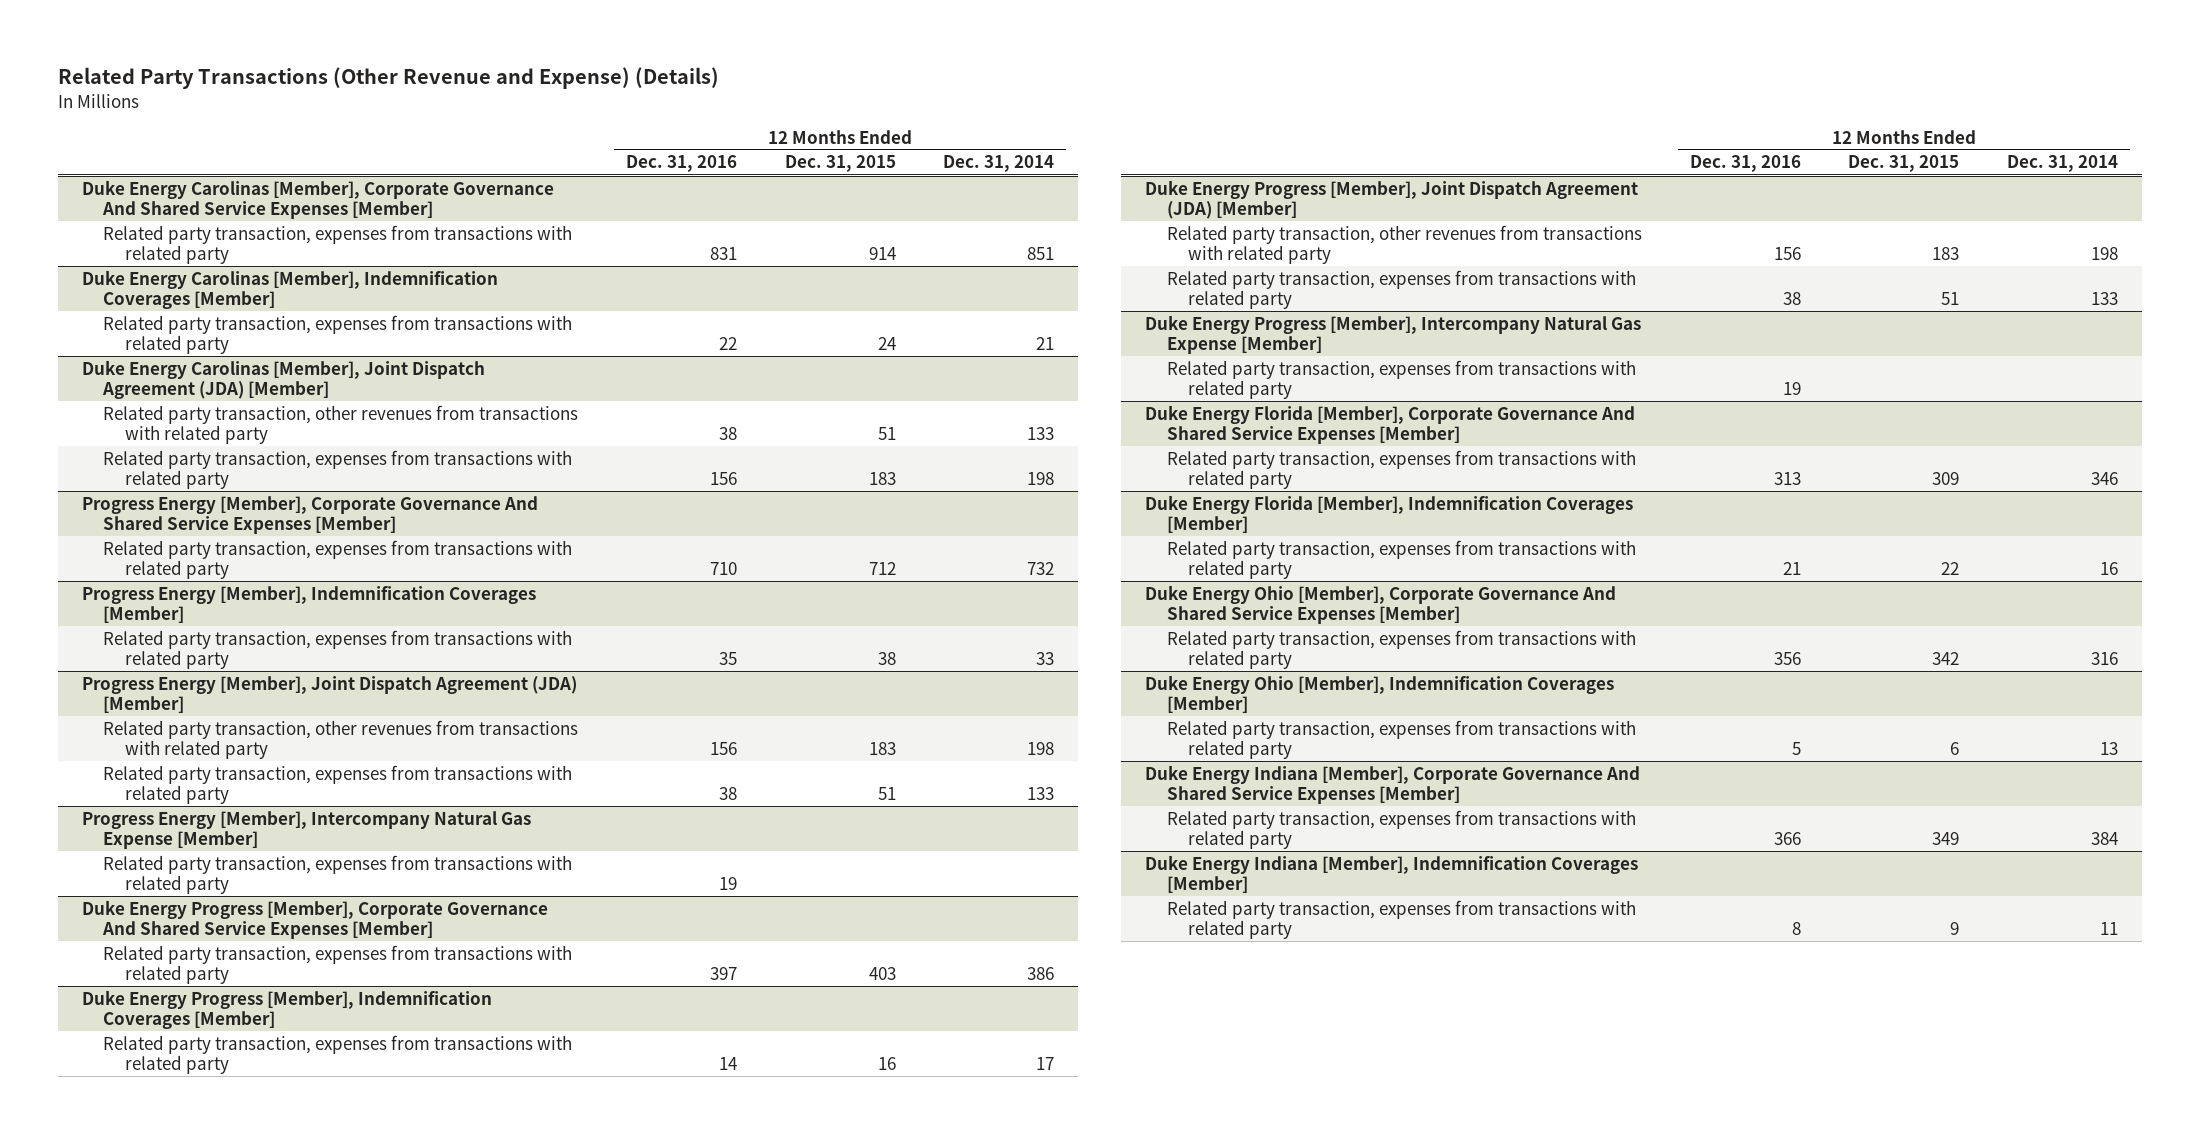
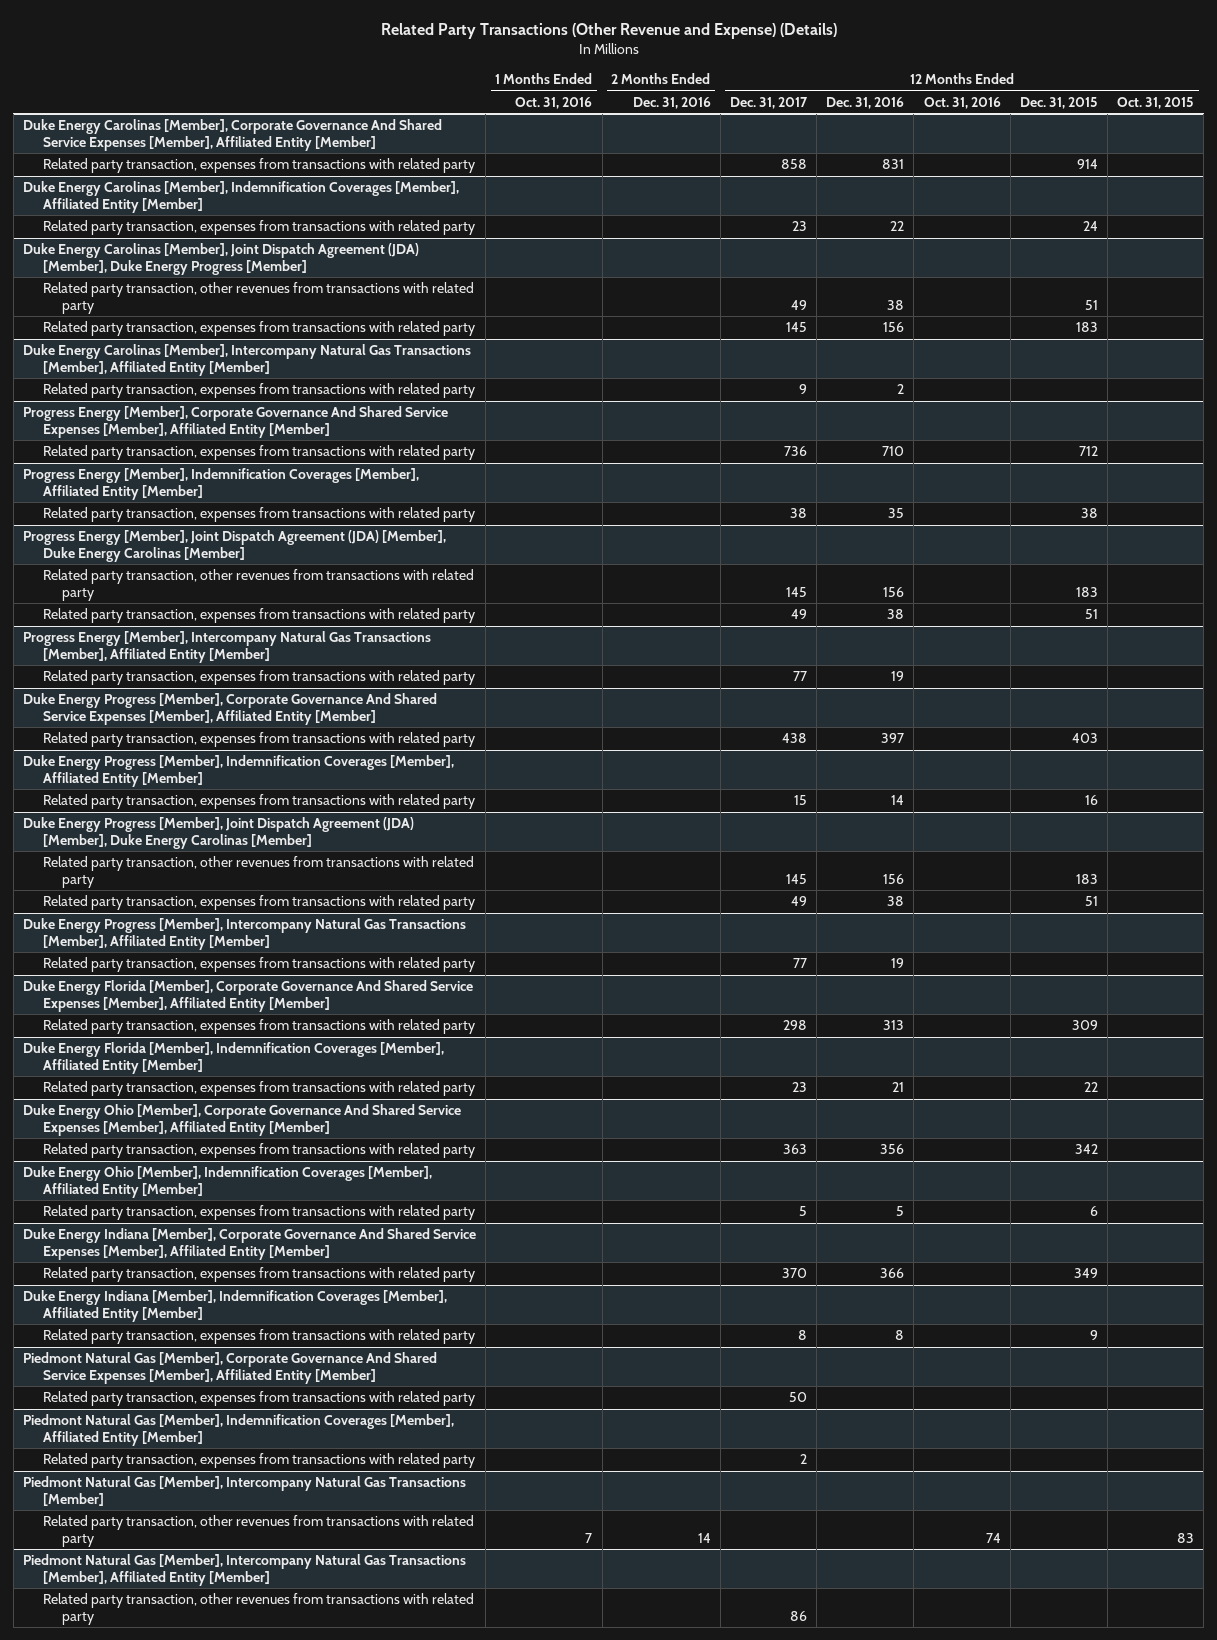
- | 12 Months Ended Dec. 31, 2016 | 12 Months Ended Dec. 31, 2015 | 12 Months Ended Dec. 31, 2014
+ | 1 Months Ended Oct. 31, 2016 | 2 Months Ended Dec. 31, 2016 | 12 Months Ended Dec. 31, 2017 | 12 Months Ended Dec. 31, 2016 | 12 Months Ended Oct. 31, 2016 | 12 Months Ended Dec. 31, 2015 | 12 Months Ended Oct. 31, 2015
- Duke Energy Carolinas [Member], Corporate Governance And Shared Service Expenses [Member]
+ Duke Energy Carolinas [Member], Corporate Governance And Shared Service Expenses [Member], Affiliated Entity [Member]
- Duke Energy Carolinas [Member], Indemnification Coverages [Member]
+ Duke Energy Carolinas [Member], Indemnification Coverages [Member], Affiliated Entity [Member]
- Duke Energy Carolinas [Member], Joint Dispatch Agreement (JDA) [Member]
+ Duke Energy Carolinas [Member], Joint Dispatch Agreement (JDA) [Member], Duke Energy Progress [Member]
- Progress Energy [Member], Corporate Governance And Shared Service Expenses [Member]
+ Duke Energy Carolinas [Member], Intercompany Natural Gas Transactions [Member], Affiliated Entity [Member]
+ Related party transaction, expenses from transactions with related party | | | 9 | 2 | | |
+ Progress Energy [Member], Corporate Governance And Shared Service Expenses [Member], Affiliated Entity [Member]
- Progress Energy [Member], Indemnification Coverages [Member]
+ Progress Energy [Member], Indemnification Coverages [Member], Affiliated Entity [Member]
- Progress Energy [Member], Joint Dispatch Agreement (JDA) [Member]
+ Progress Energy [Member], Joint Dispatch Agreement (JDA) [Member], Duke Energy Carolinas [Member]
- Progress Energy [Member], Intercompany Natural Gas Expense [Member]
+ Progress Energy [Member], Intercompany Natural Gas Transactions [Member], Affiliated Entity [Member]
- Duke Energy Progress [Member], Corporate Governance And Shared Service Expenses [Member]
+ Duke Energy Progress [Member], Corporate Governance And Shared Service Expenses [Member], Affiliated Entity [Member]
- Duke Energy Progress [Member], Indemnification Coverages [Member]
+ Duke Energy Progress [Member], Indemnification Coverages [Member], Affiliated Entity [Member]
- Duke Energy Progress [Member], Joint Dispatch Agreement (JDA) [Member]
+ Duke Energy Progress [Member], Joint Dispatch Agreement (JDA) [Member], Duke Energy Carolinas [Member]
- Duke Energy Progress [Member], Intercompany Natural Gas Expense [Member]
+ Duke Energy Progress [Member], Intercompany Natural Gas Transactions [Member], Affiliated Entity [Member]
- Duke Energy Florida [Member], Corporate Governance And Shared Service Expenses [Member]
+ Duke Energy Florida [Member], Corporate Governance And Shared Service Expenses [Member], Affiliated Entity [Member]
- Duke Energy Florida [Member], Indemnification Coverages [Member]
+ Duke Energy Florida [Member], Indemnification Coverages [Member], Affiliated Entity [Member]
- Duke Energy Ohio [Member], Corporate Governance And Shared Service Expenses [Member]
+ Duke Energy Ohio [Member], Corporate Governance And Shared Service Expenses [Member], Affiliated Entity [Member]
- Duke Energy Ohio [Member], Indemnification Coverages [Member]
+ Duke Energy Ohio [Member], Indemnification Coverages [Member], Affiliated Entity [Member]
- Duke Energy Indiana [Member], Corporate Governance And Shared Service Expenses [Member]
+ Duke Energy Indiana [Member], Corporate Governance And Shared Service Expenses [Member], Affiliated Entity [Member]
- Duke Energy Indiana [Member], Indemnification Coverages [Member]
+ Duke Energy Indiana [Member], Indemnification Coverages [Member], Affiliated Entity [Member]
+ Piedmont Natural Gas [Member], Corporate Governance And Shared Service Expenses [Member], Affiliated Entity [Member]
+ Related party transaction, expenses from transactions with related party | | | 50 | | | |
+ Piedmont Natural Gas [Member], Indemnification Coverages [Member], Affiliated Entity [Member]
+ Related party transaction, expenses from transactions with related party | | | 2 | | | |
+ Piedmont Natural Gas [Member], Intercompany Natural Gas Transactions [Member]
+ Related party transaction, other revenues from transactions with related party | 7 | 14 | | | 74 | | 83
+ Piedmont Natural Gas [Member], Intercompany Natural Gas Transactions [Member], Affiliated Entity [Member]
+ Related party transaction, other revenues from transactions with related party | | | 86 | | | |

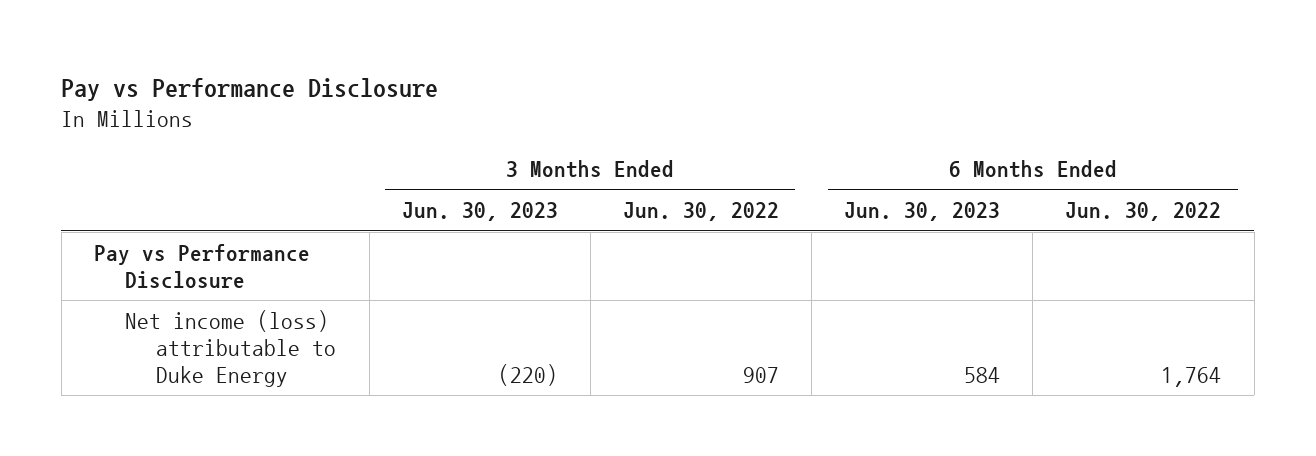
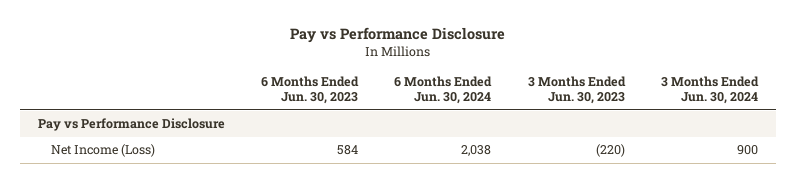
- | 3 Months Ended Jun. 30, 2023 | 3 Months Ended Jun. 30, 2022 | 6 Months Ended Jun. 30, 2023 | 6 Months Ended Jun. 30, 2022
+ | 6 Months Ended Jun. 30, 2023 | 6 Months Ended Jun. 30, 2024 | 3 Months Ended Jun. 30, 2023 | 3 Months Ended Jun. 30, 2024
- Net income (loss) attributable to Duke Energy | (220) | 907 | 584 | 1,764
+ Net Income (Loss) | 584 | 2,038 | (220) | 900

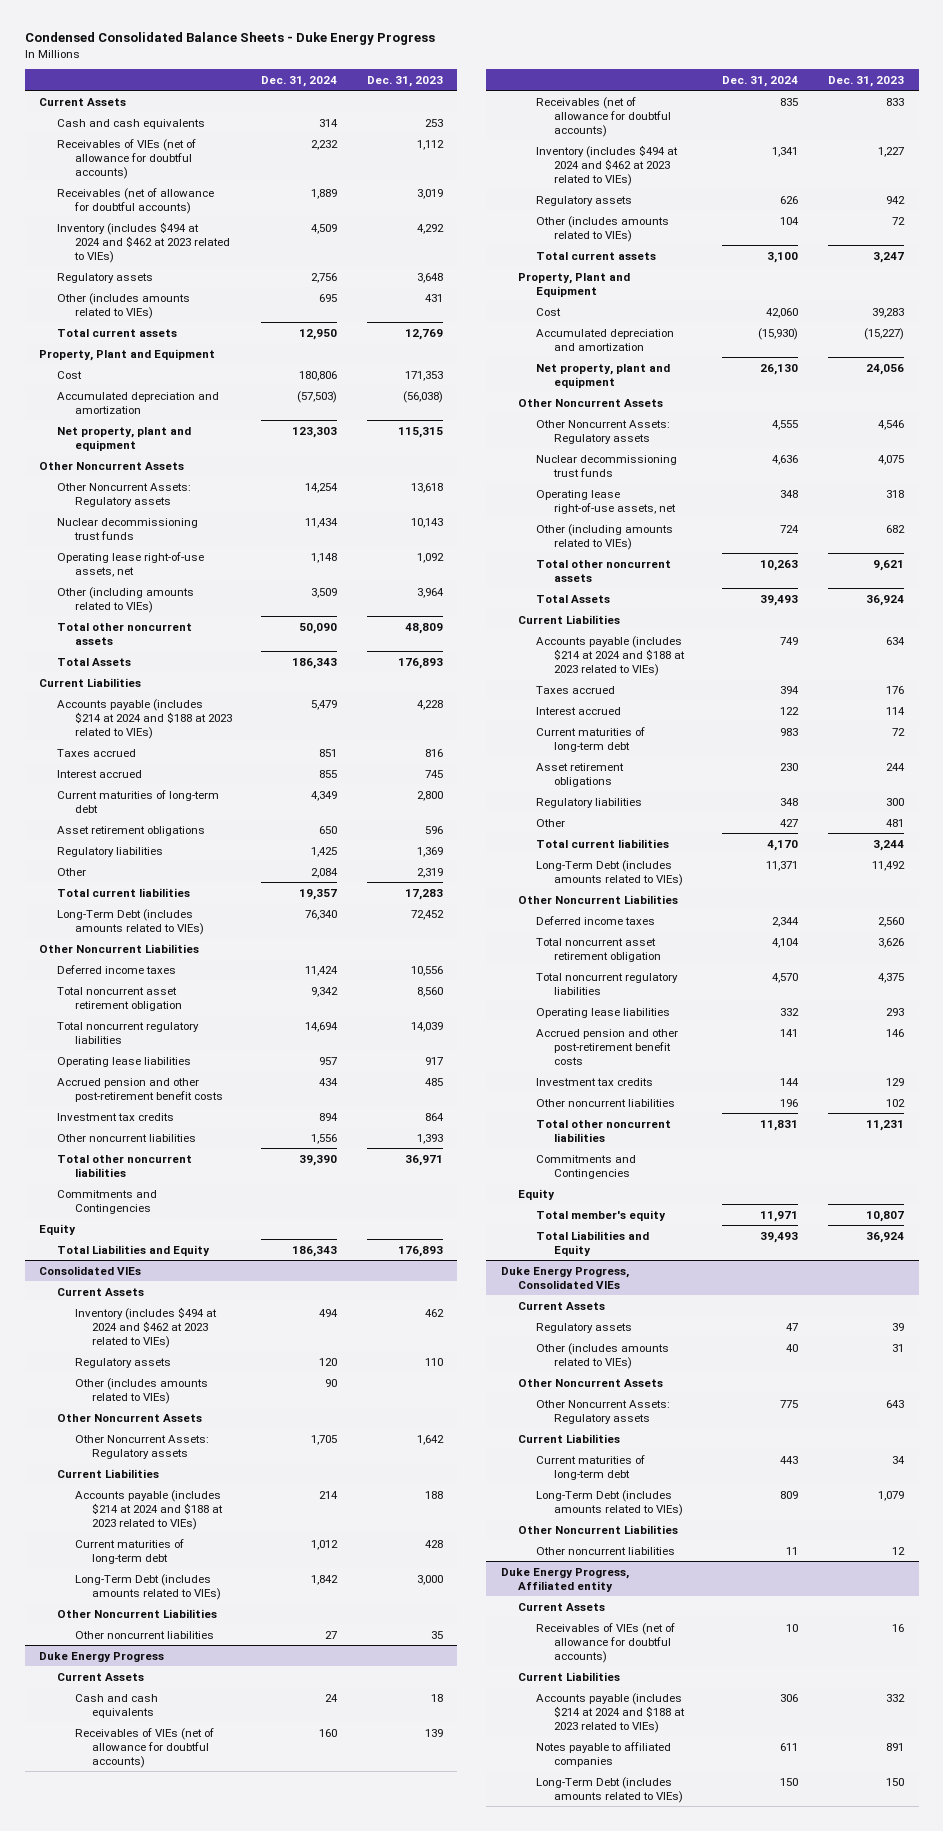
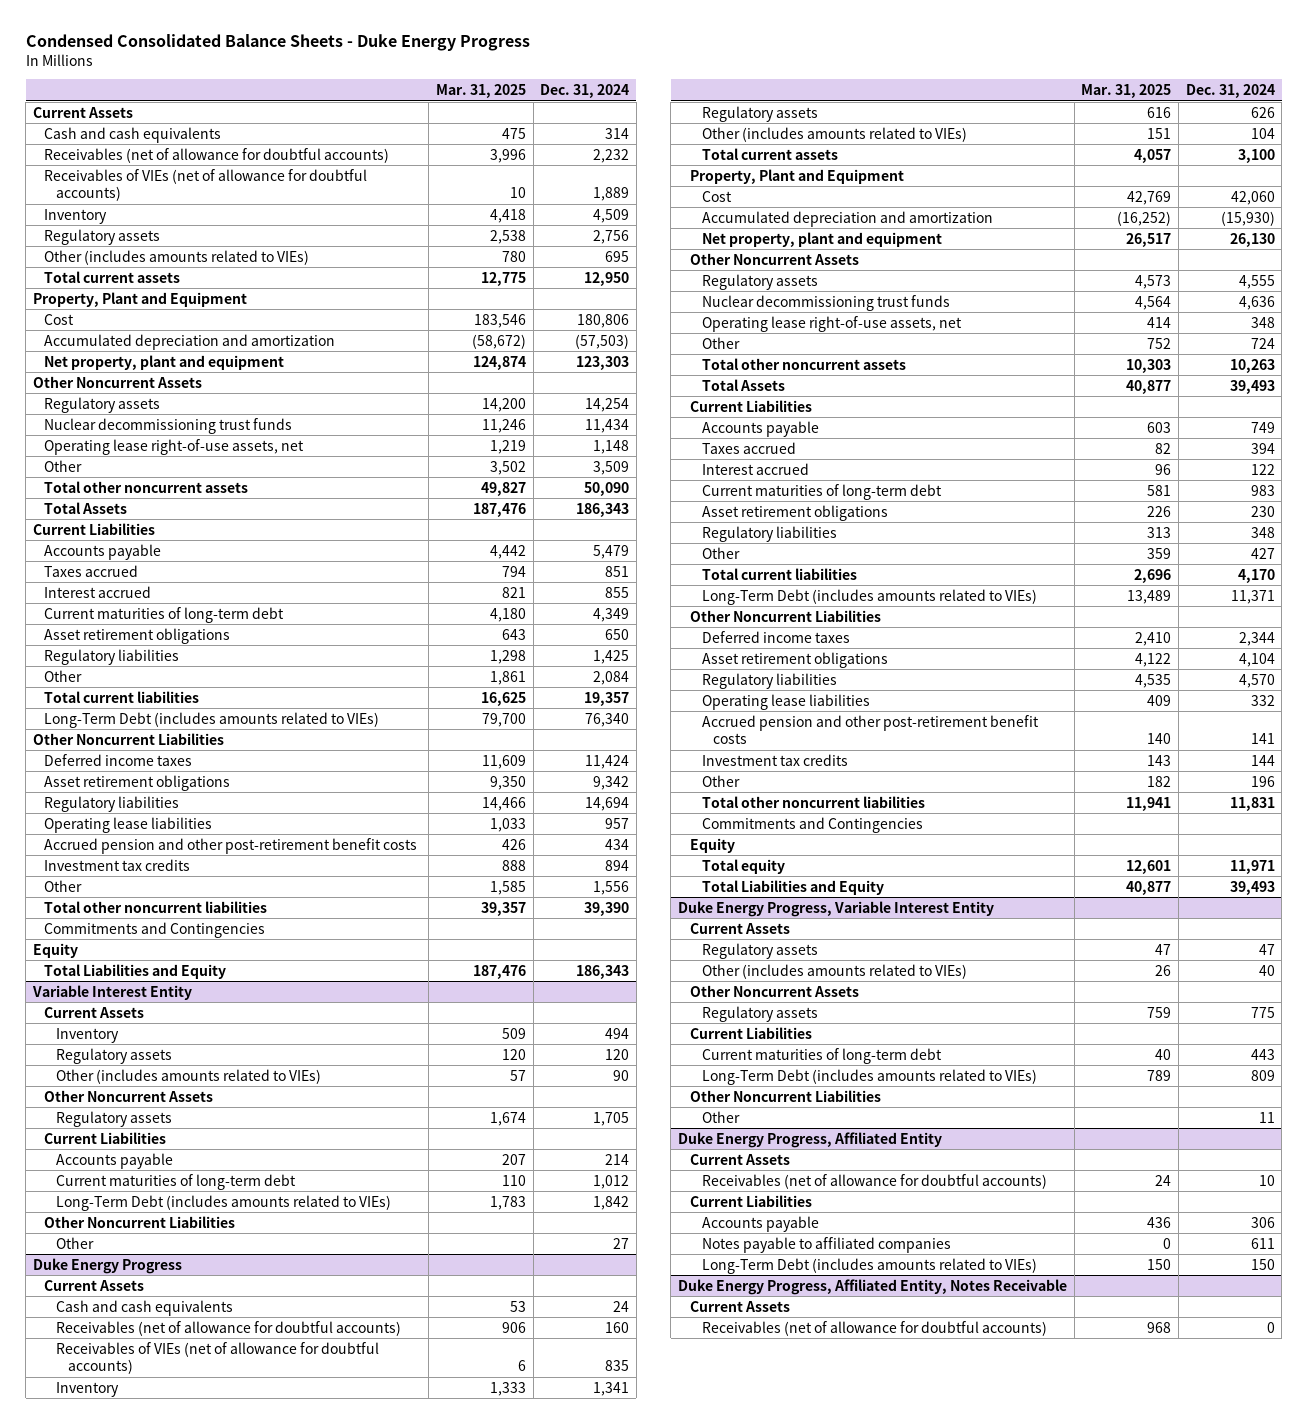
- | Dec. 31, 2024 | Dec. 31, 2023
+ | Mar. 31, 2025 | Dec. 31, 2024
- Receivables of VIEs (net of allowance for doubtful accounts) | 2,232 | 1,112
- Receivables (net of allowance for doubtful accounts) | 1,889 | 3,019
- Inventory (includes $494 at 2024 and $462 at 2023 related to VIEs) | 4,509 | 4,292
+ Receivables (net of allowance for doubtful accounts) | 3,996 | 2,232
+ Receivables of VIEs (net of allowance for doubtful accounts) | 10 | 1,889
+ Inventory | 4,418 | 4,509
- Other Noncurrent Assets: Regulatory assets | 14,254 | 13,618
+ Regulatory assets | 14,200 | 14,254
- Other (including amounts related to VIEs) | 3,509 | 3,964
+ Other | 3,502 | 3,509
- Accounts payable (includes $214 at 2024 and $188 at 2023 related to VIEs) | 5,479 | 4,228
+ Accounts payable | 4,442 | 5,479
- Total noncurrent asset retirement obligation | 9,342 | 8,560
- Total noncurrent regulatory liabilities | 14,694 | 14,039
+ Asset retirement obligations | 9,350 | 9,342
+ Regulatory liabilities | 14,466 | 14,694
- Other noncurrent liabilities | 1,556 | 1,393
+ Other | 1,585 | 1,556
- Consolidated VIEs
+ Variable Interest Entity
- Inventory (includes $494 at 2024 and $462 at 2023 related to VIEs) | 494 | 462
+ Inventory | 509 | 494
- Other Noncurrent Assets: Regulatory assets | 1,705 | 1,642
+ Regulatory assets | 1,674 | 1,705
- Accounts payable (includes $214 at 2024 and $188 at 2023 related to VIEs) | 214 | 188
+ Accounts payable | 207 | 214
- Other noncurrent liabilities | 27 | 35
+ Other | | 27
@ Duke Energy Progress
- Receivables of VIEs (net of allowance for doubtful accounts) | 160 | 139
- Receivables (net of allowance for doubtful accounts) | 835 | 833
- Inventory (includes $494 at 2024 and $462 at 2023 related to VIEs) | 1,341 | 1,227
+ Receivables (net of allowance for doubtful accounts) | 906 | 160
+ Receivables of VIEs (net of allowance for doubtful accounts) | 6 | 835
+ Inventory | 1,333 | 1,341
- Other Noncurrent Assets: Regulatory assets | 4,555 | 4,546
+ Regulatory assets | 4,573 | 4,555
- Other (including amounts related to VIEs) | 724 | 682
+ Other | 752 | 724
- Accounts payable (includes $214 at 2024 and $188 at 2023 related to VIEs) | 749 | 634
+ Accounts payable | 603 | 749
- Total noncurrent asset retirement obligation | 4,104 | 3,626
- Total noncurrent regulatory liabilities | 4,570 | 4,375
+ Asset retirement obligations | 4,122 | 4,104
+ Regulatory liabilities | 4,535 | 4,570
- Other noncurrent liabilities | 196 | 102
+ Other | 182 | 196
- Total member's equity | 11,971 | 10,807
+ Total equity | 12,601 | 11,971
- Duke Energy Progress, Consolidated VIEs
+ Duke Energy Progress, Variable Interest Entity
- Other Noncurrent Assets: Regulatory assets | 775 | 643
+ Regulatory assets | 759 | 775
- Other noncurrent liabilities | 11 | 12
- Duke Energy Progress, Affiliated entity
+ Other | | 11
+ Duke Energy Progress, Affiliated Entity
- Receivables of VIEs (net of allowance for doubtful accounts) | 10 | 16
+ Receivables (net of allowance for doubtful accounts) | 24 | 10
- Accounts payable (includes $214 at 2024 and $188 at 2023 related to VIEs) | 306 | 332
+ Accounts payable | 436 | 306
+ Duke Energy Progress, Affiliated Entity, Notes Receivable
+ Current Assets
+ Receivables (net of allowance for doubtful accounts) | 968 | 0

